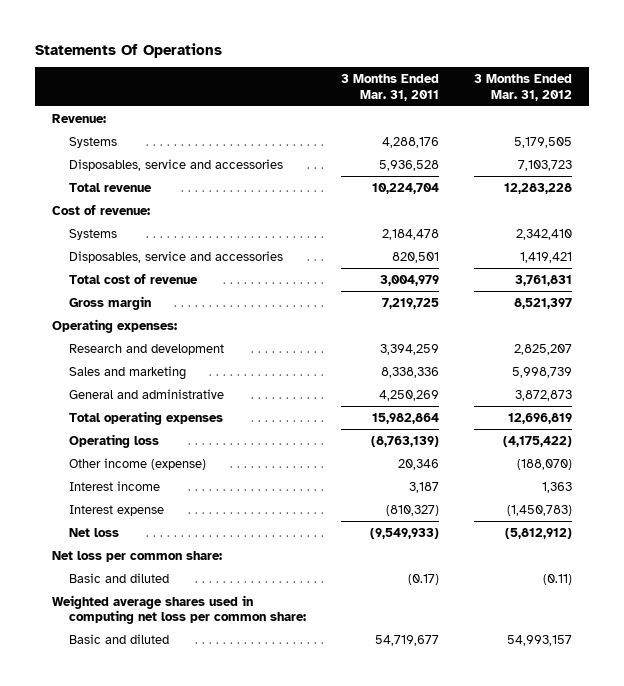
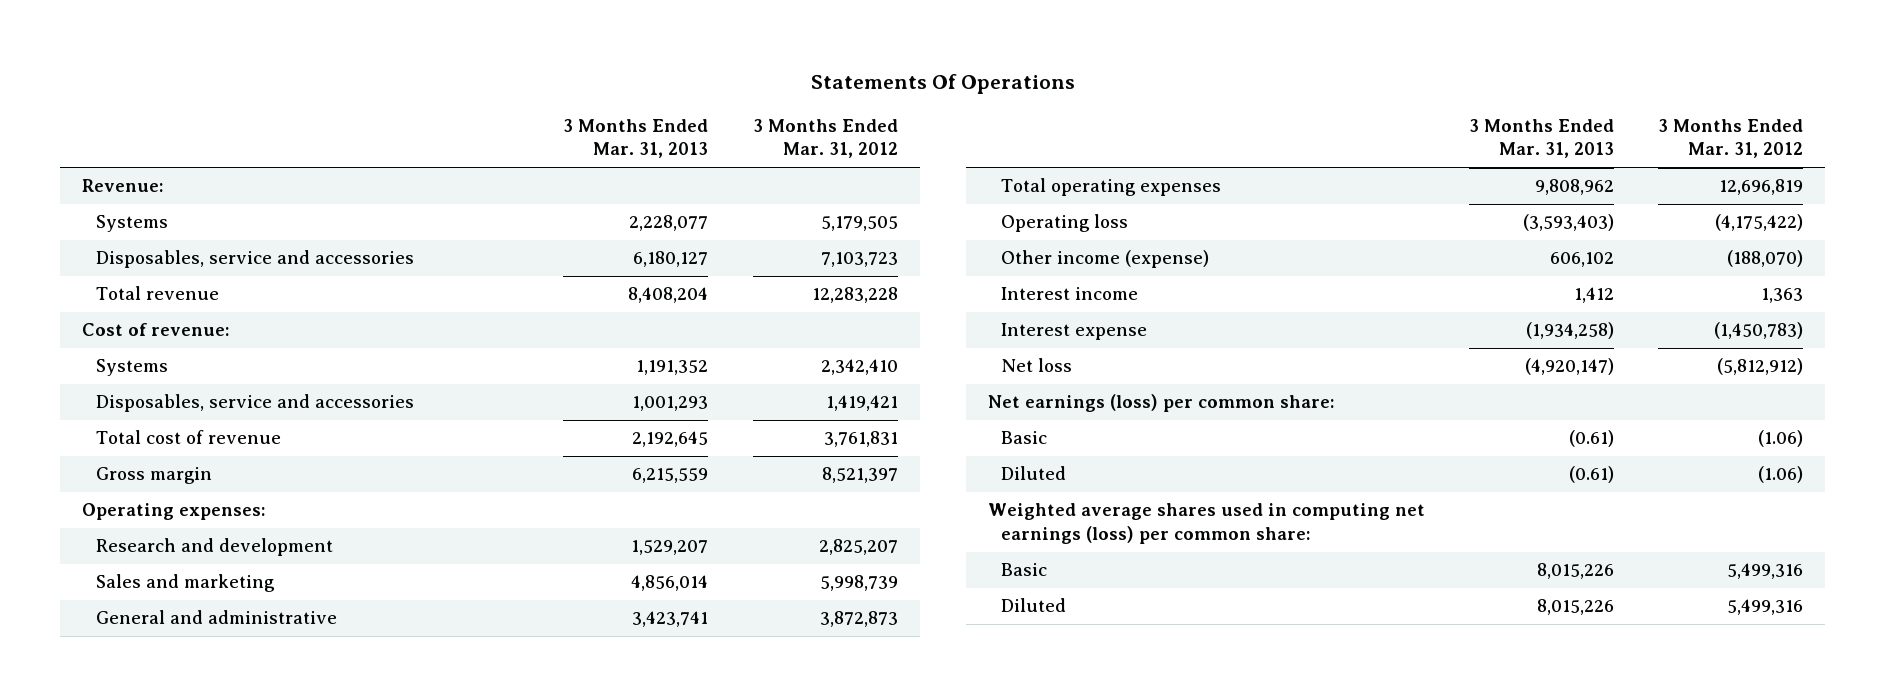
- | 3 Months Ended Mar. 31, 2011 | 3 Months Ended Mar. 31, 2012
+ | 3 Months Ended Mar. 31, 2013 | 3 Months Ended Mar. 31, 2012
- Net loss per common share:
- Basic and diluted | (0.17) | (0.11)
- Weighted average shares used in computing net loss per common share:
- Basic and diluted | 54,719,677 | 54,993,157
+ Net earnings (loss) per common share:
+ Basic | (0.61) | (1.06)
+ Diluted | (0.61) | (1.06)
+ Weighted average shares used in computing net earnings (loss) per common share:
+ Basic | 8,015,226 | 5,499,316
+ Diluted | 8,015,226 | 5,499,316

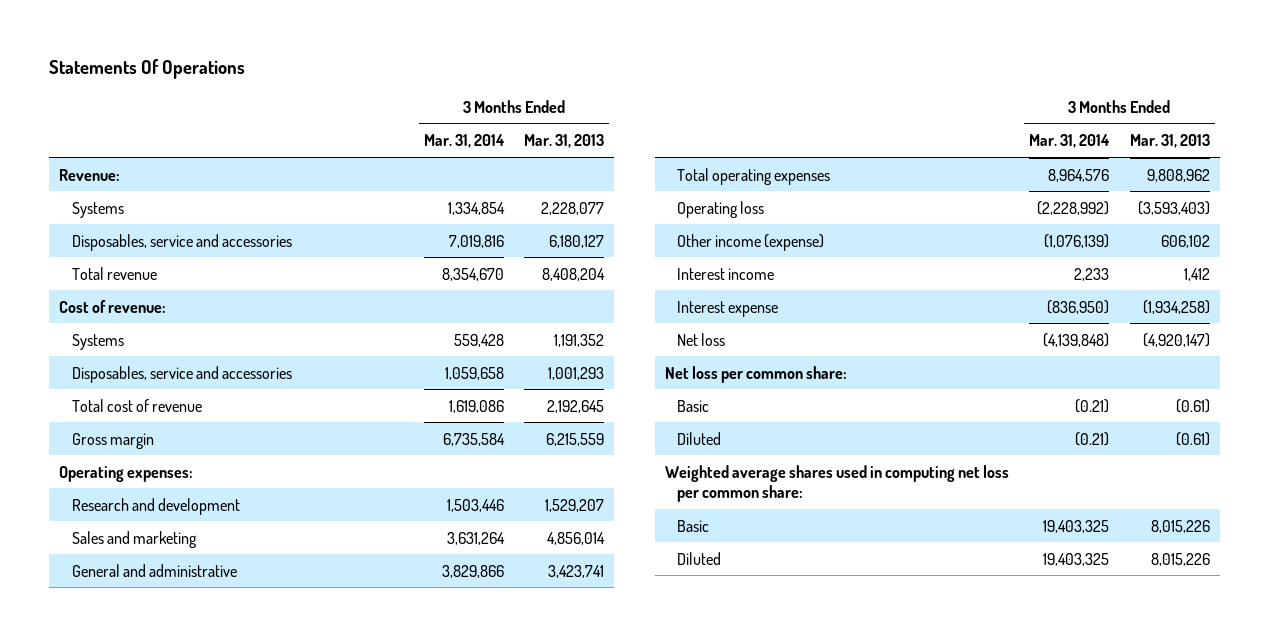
- | 3 Months Ended Mar. 31, 2013 | 3 Months Ended Mar. 31, 2012
+ | 3 Months Ended Mar. 31, 2014 | 3 Months Ended Mar. 31, 2013
- Net earnings (loss) per common share:
+ Net loss per common share:
- Weighted average shares used in computing net earnings (loss) per common share:
+ Weighted average shares used in computing net loss per common share:

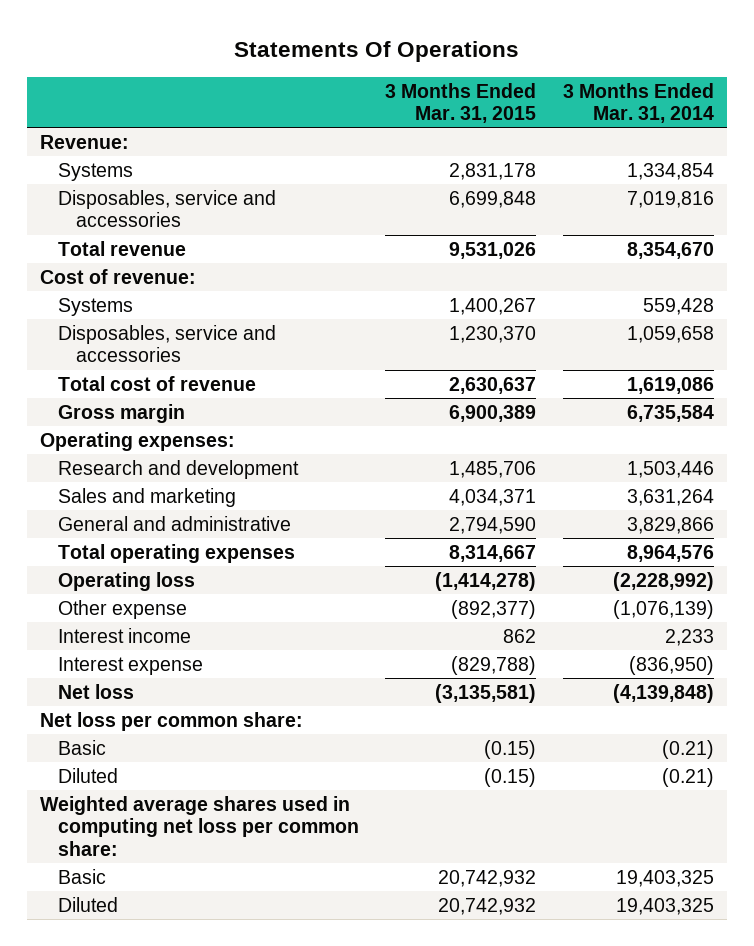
- | 3 Months Ended Mar. 31, 2014 | 3 Months Ended Mar. 31, 2013
+ | 3 Months Ended Mar. 31, 2015 | 3 Months Ended Mar. 31, 2014
- Other income (expense) | (1,076,139) | 606,102
+ Other expense | (892,377) | (1,076,139)

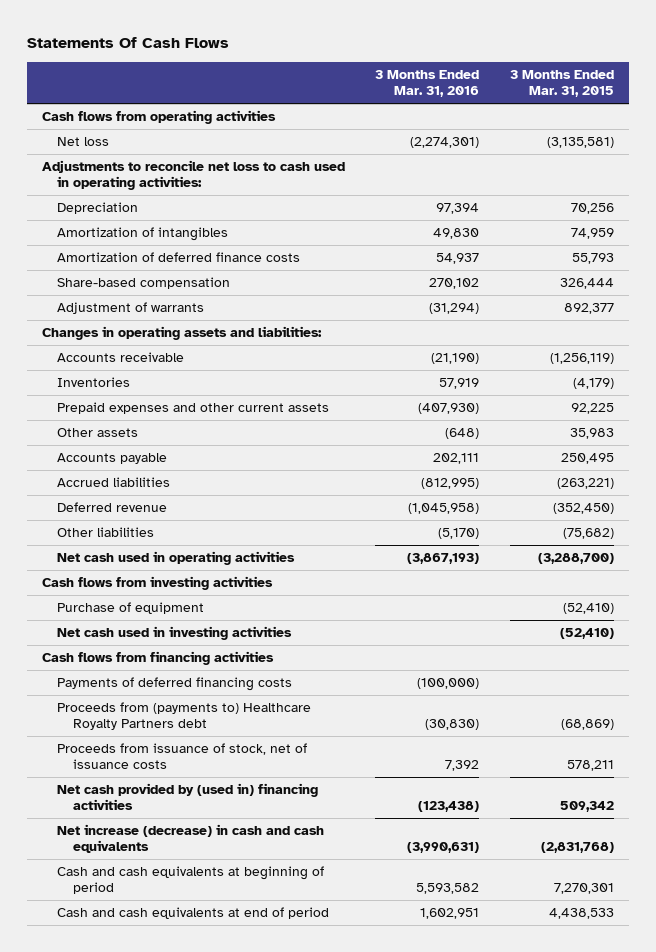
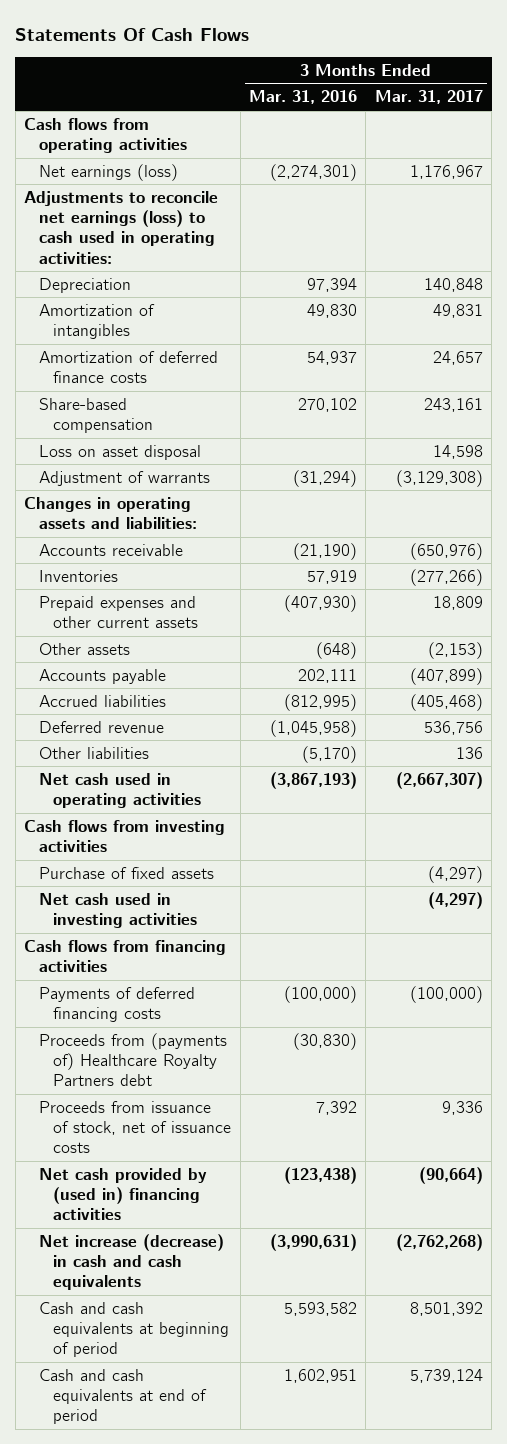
- | 3 Months Ended Mar. 31, 2016 | 3 Months Ended Mar. 31, 2015
+ | 3 Months Ended Mar. 31, 2016 | 3 Months Ended Mar. 31, 2017
- Net loss | (2,274,301) | (3,135,581)
- Adjustments to reconcile net loss to cash used in operating activities:
+ Net earnings (loss) | (2,274,301) | 1,176,967
+ Adjustments to reconcile net earnings (loss) to cash used in operating activities:
+ Loss on asset disposal | | 14,598
- Purchase of equipment | | (52,410)
+ Purchase of fixed assets | | (4,297)
- Proceeds from (payments to) Healthcare Royalty Partners debt | (30,830) | (68,869)
+ Proceeds from (payments of) Healthcare Royalty Partners debt | (30,830) |

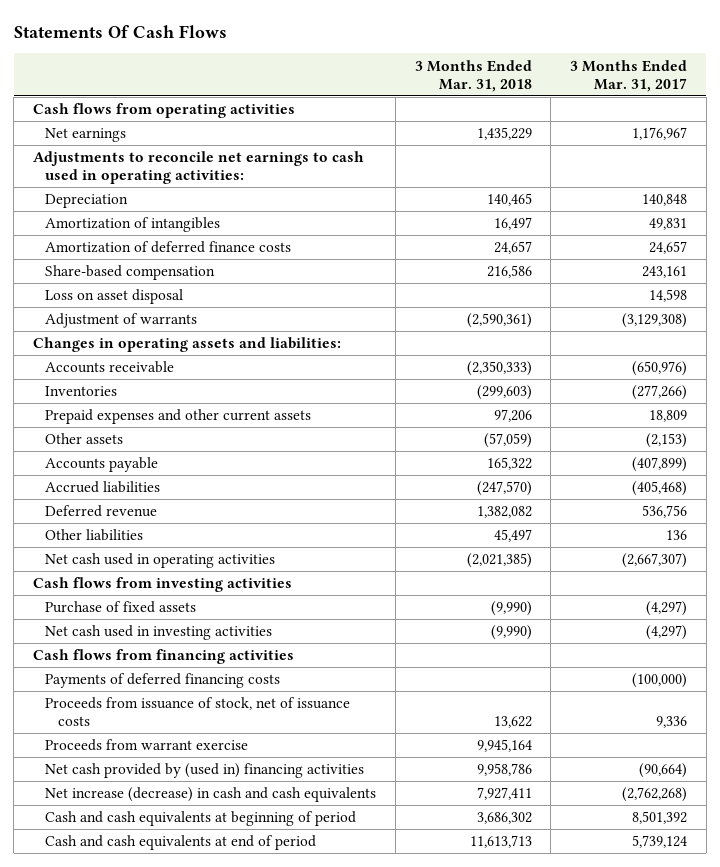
- | 3 Months Ended Mar. 31, 2016 | 3 Months Ended Mar. 31, 2017
+ | 3 Months Ended Mar. 31, 2018 | 3 Months Ended Mar. 31, 2017
- Net earnings (loss) | (2,274,301) | 1,176,967
- Adjustments to reconcile net earnings (loss) to cash used in operating activities:
+ Net earnings | 1,435,229 | 1,176,967
+ Adjustments to reconcile net earnings to cash used in operating activities:
- Proceeds from (payments of) Healthcare Royalty Partners debt | (30,830) |
+ Proceeds from warrant exercise | 9,945,164 |

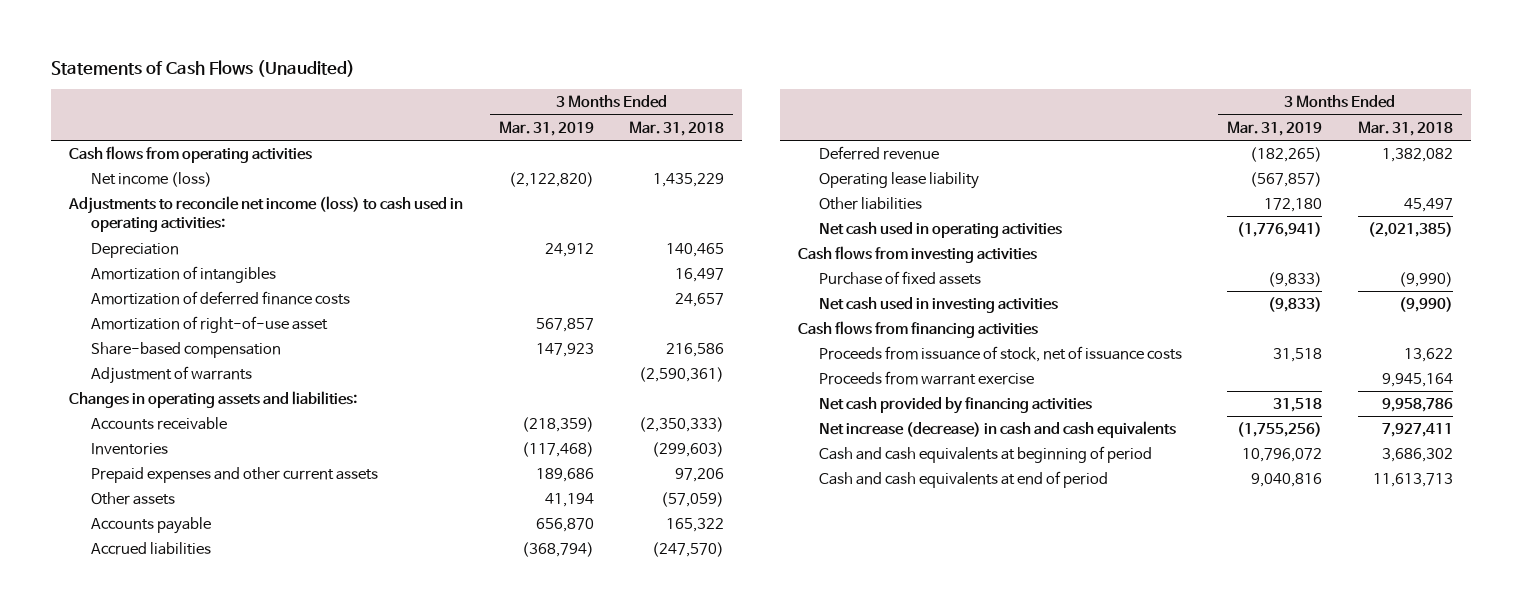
- Statements Of Cash Flows
+ Statements of Cash Flows (Unaudited)
- | 3 Months Ended Mar. 31, 2018 | 3 Months Ended Mar. 31, 2017
+ | 3 Months Ended Mar. 31, 2019 | 3 Months Ended Mar. 31, 2018
- Net earnings | 1,435,229 | 1,176,967
- Adjustments to reconcile net earnings to cash used in operating activities:
+ Net income (loss) | (2,122,820) | 1,435,229
+ Adjustments to reconcile net income (loss) to cash used in operating activities:
+ Amortization of right-of-use asset | 567,857 |
- Loss on asset disposal | | 14,598
+ Operating lease liability | (567,857) |
- Payments of deferred financing costs | | (100,000)
- Net cash provided by (used in) financing activities | 9,958,786 | (90,664)
+ Net cash provided by financing activities | 31,518 | 9,958,786

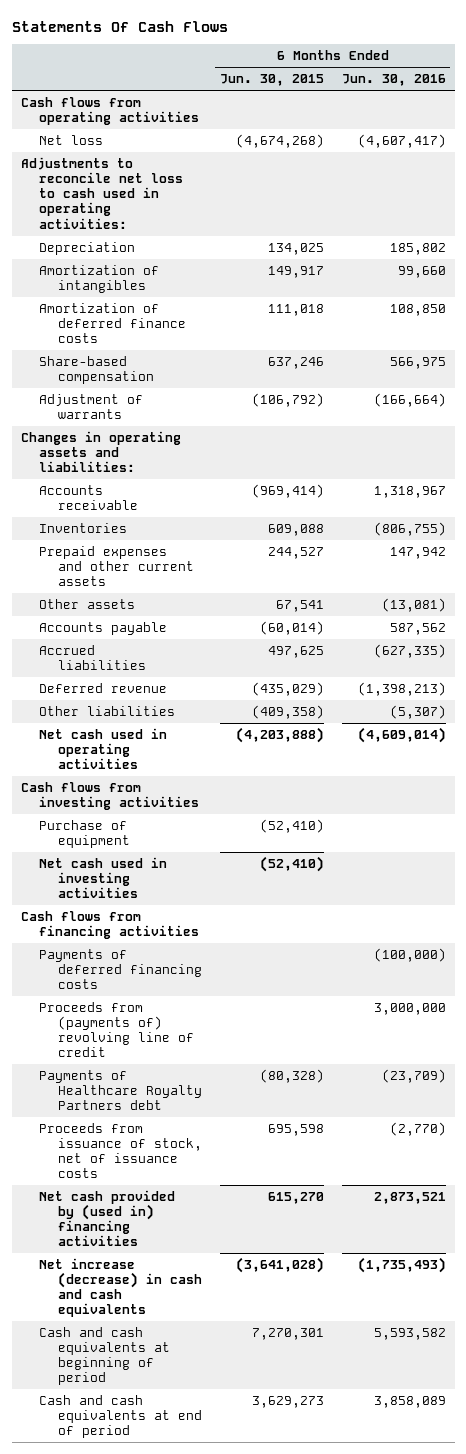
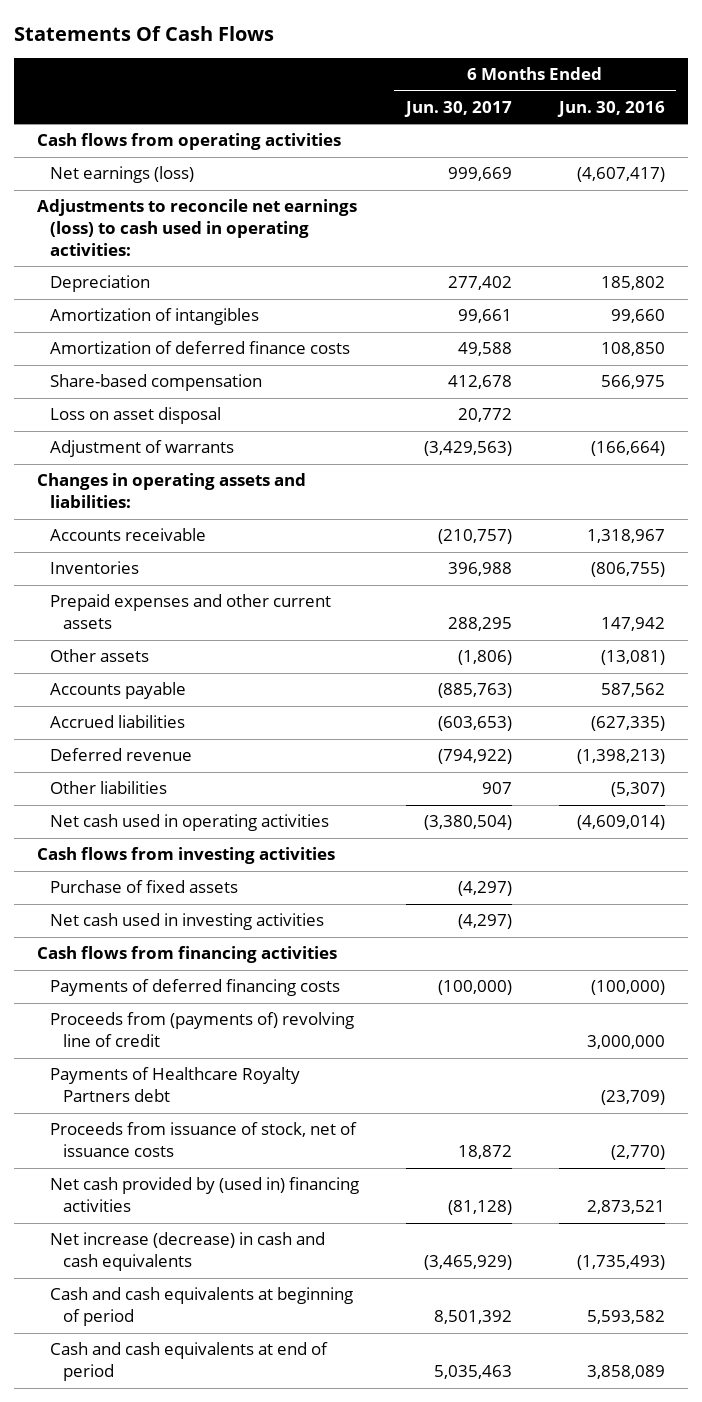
- | 6 Months Ended Jun. 30, 2015 | 6 Months Ended Jun. 30, 2016
+ | 6 Months Ended Jun. 30, 2017 | 6 Months Ended Jun. 30, 2016
- Net loss | (4,674,268) | (4,607,417)
- Adjustments to reconcile net loss to cash used in operating activities:
+ Net earnings (loss) | 999,669 | (4,607,417)
+ Adjustments to reconcile net earnings (loss) to cash used in operating activities:
+ Loss on asset disposal | 20,772 |
- Purchase of equipment | (52,410) |
+ Purchase of fixed assets | (4,297) |

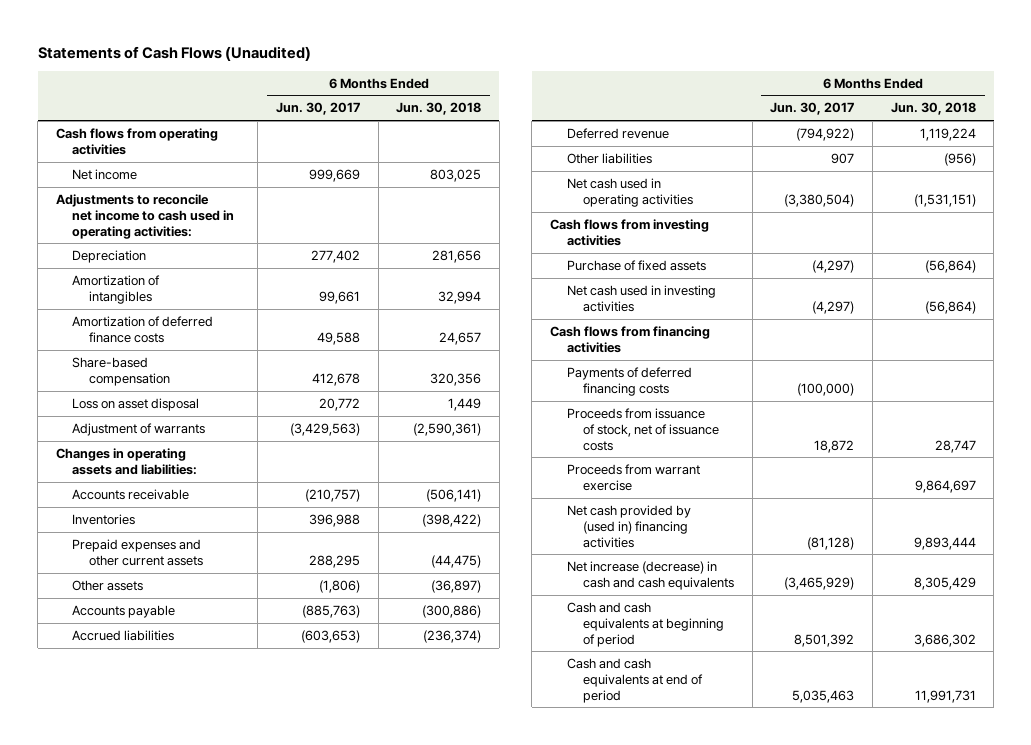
- Statements Of Cash Flows
+ Statements of Cash Flows (Unaudited)
- | 6 Months Ended Jun. 30, 2017 | 6 Months Ended Jun. 30, 2016
+ | 6 Months Ended Jun. 30, 2017 | 6 Months Ended Jun. 30, 2018
- Net earnings (loss) | 999,669 | (4,607,417)
- Adjustments to reconcile net earnings (loss) to cash used in operating activities:
+ Net income | 999,669 | 803,025
+ Adjustments to reconcile net income to cash used in operating activities:
- Proceeds from (payments of) revolving line of credit | | 3,000,000
- Payments of Healthcare Royalty Partners debt | | (23,709)
+ Proceeds from warrant exercise | | 9,864,697

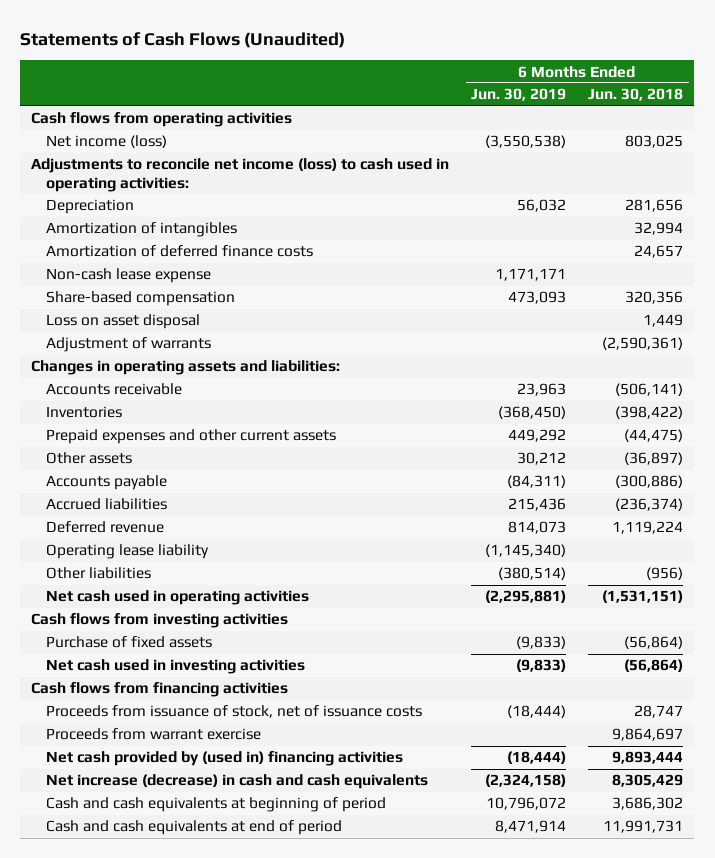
- | 6 Months Ended Jun. 30, 2017 | 6 Months Ended Jun. 30, 2018
+ | 6 Months Ended Jun. 30, 2019 | 6 Months Ended Jun. 30, 2018
- Net income | 999,669 | 803,025
- Adjustments to reconcile net income to cash used in operating activities:
+ Net income (loss) | (3,550,538) | 803,025
+ Adjustments to reconcile net income (loss) to cash used in operating activities:
+ Non-cash lease expense | 1,171,171 |
+ Operating lease liability | (1,145,340) |
- Payments of deferred financing costs | (100,000) |

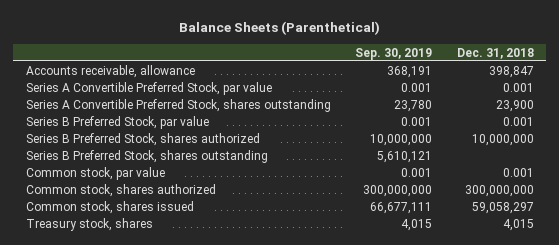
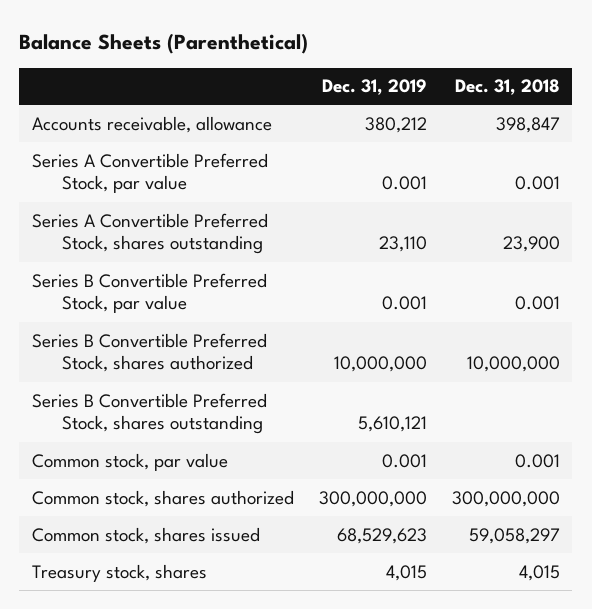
- | Sep. 30, 2019 | Dec. 31, 2018
+ | Dec. 31, 2019 | Dec. 31, 2018
- Series B Preferred Stock, par value | 0.001 | 0.001
- Series B Preferred Stock, shares authorized | 10,000,000 | 10,000,000
- Series B Preferred Stock, shares outstanding | 5,610,121 |
+ Series B Convertible Preferred Stock, par value | 0.001 | 0.001
+ Series B Convertible Preferred Stock, shares authorized | 10,000,000 | 10,000,000
+ Series B Convertible Preferred Stock, shares outstanding | 5,610,121 |

